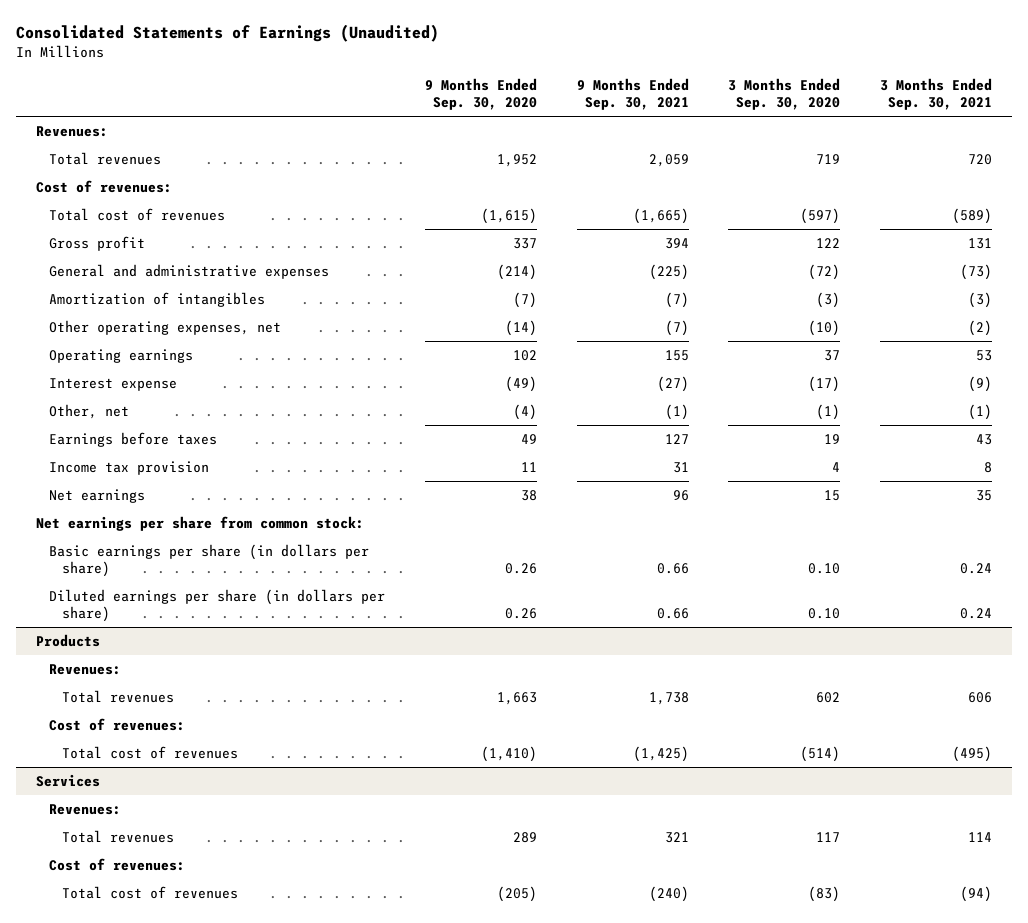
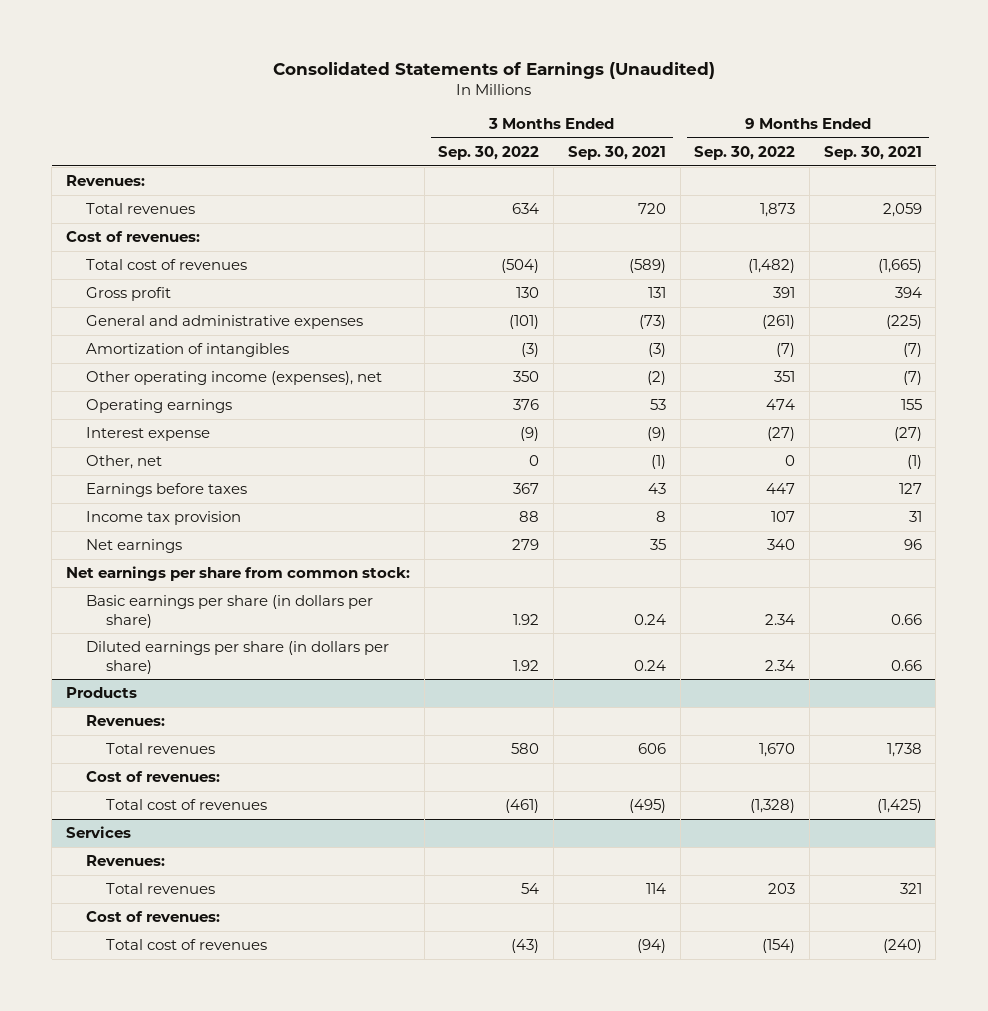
- | 9 Months Ended Sep. 30, 2020 | 9 Months Ended Sep. 30, 2021 | 3 Months Ended Sep. 30, 2020 | 3 Months Ended Sep. 30, 2021
+ | 3 Months Ended Sep. 30, 2022 | 3 Months Ended Sep. 30, 2021 | 9 Months Ended Sep. 30, 2022 | 9 Months Ended Sep. 30, 2021
- Other operating expenses, net | (14) | (7) | (10) | (2)
+ Other operating income (expenses), net | 350 | (2) | 351 | (7)

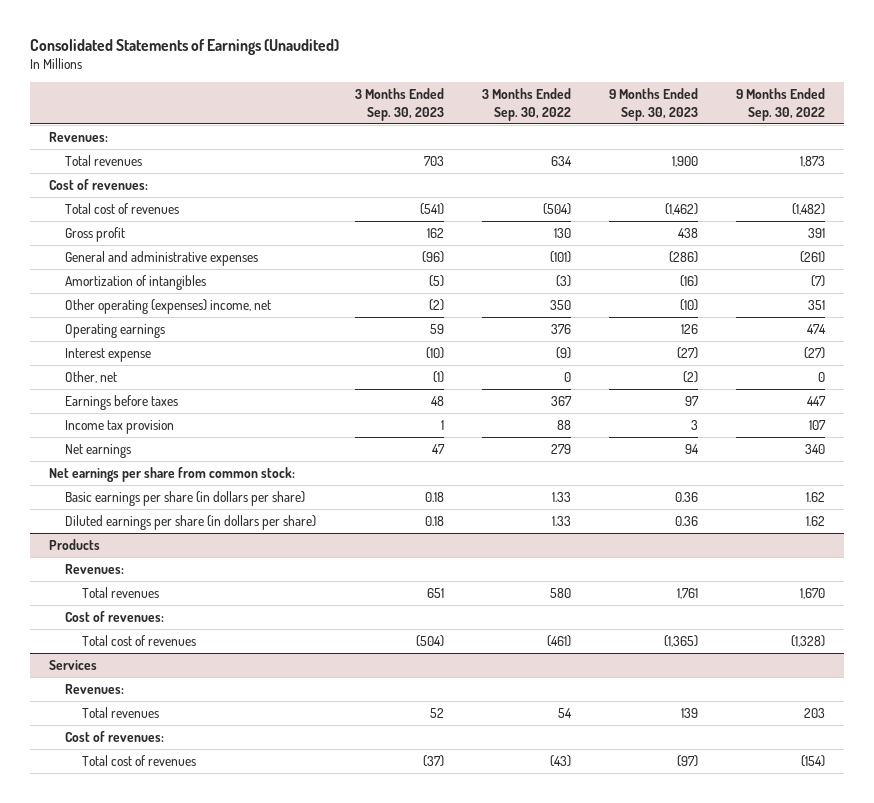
- | 3 Months Ended Sep. 30, 2022 | 3 Months Ended Sep. 30, 2021 | 9 Months Ended Sep. 30, 2022 | 9 Months Ended Sep. 30, 2021
+ | 3 Months Ended Sep. 30, 2023 | 3 Months Ended Sep. 30, 2022 | 9 Months Ended Sep. 30, 2023 | 9 Months Ended Sep. 30, 2022
- Other operating income (expenses), net | 350 | (2) | 351 | (7)
+ Other operating (expenses) income, net | (2) | 350 | (10) | 351
- Basic earnings per share (in dollars per share) | 1.92 | 0.24 | 2.34 | 0.66
- Diluted earnings per share (in dollars per share) | 1.92 | 0.24 | 2.34 | 0.66
+ Basic earnings per share (in dollars per share) | 0.18 | 1.33 | 0.36 | 1.62
+ Diluted earnings per share (in dollars per share) | 0.18 | 1.33 | 0.36 | 1.62

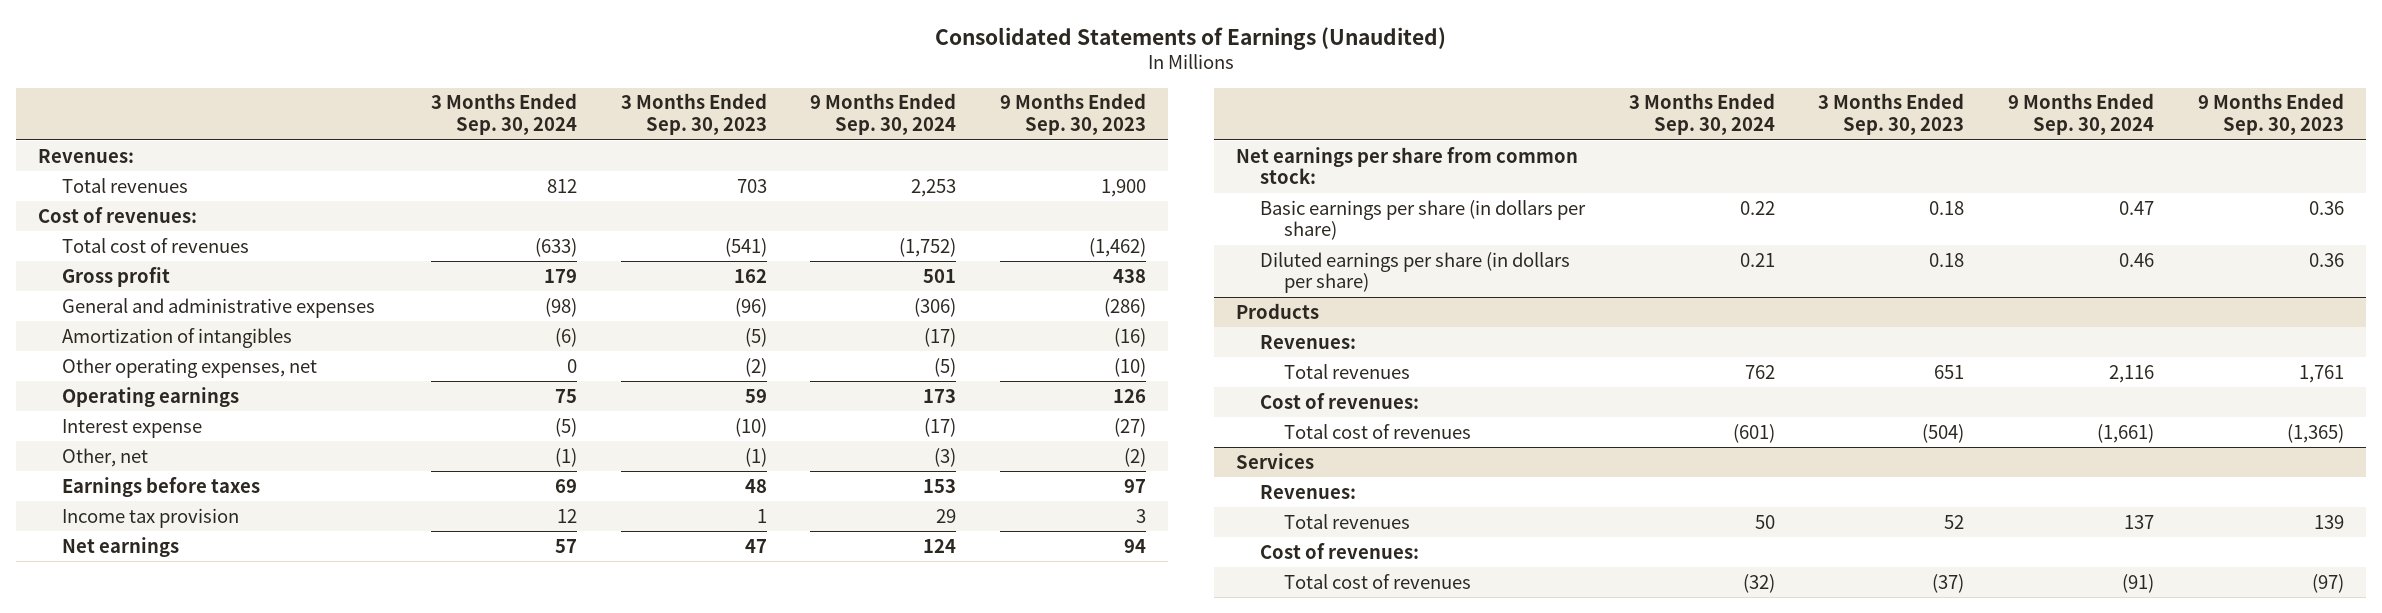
- | 3 Months Ended Sep. 30, 2023 | 3 Months Ended Sep. 30, 2022 | 9 Months Ended Sep. 30, 2023 | 9 Months Ended Sep. 30, 2022
+ | 3 Months Ended Sep. 30, 2024 | 3 Months Ended Sep. 30, 2023 | 9 Months Ended Sep. 30, 2024 | 9 Months Ended Sep. 30, 2023
- Other operating (expenses) income, net | (2) | 350 | (10) | 351
+ Other operating expenses, net | 0 | (2) | (5) | (10)

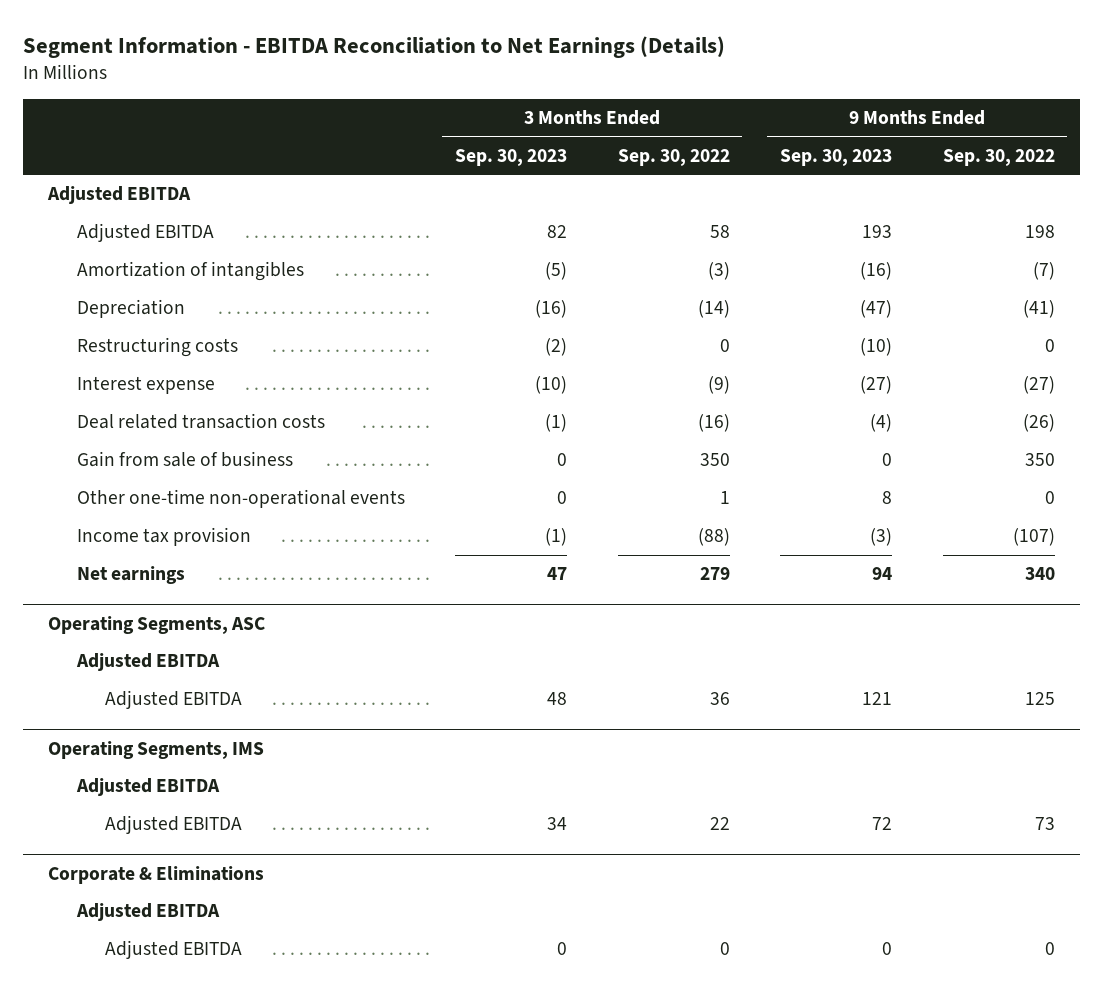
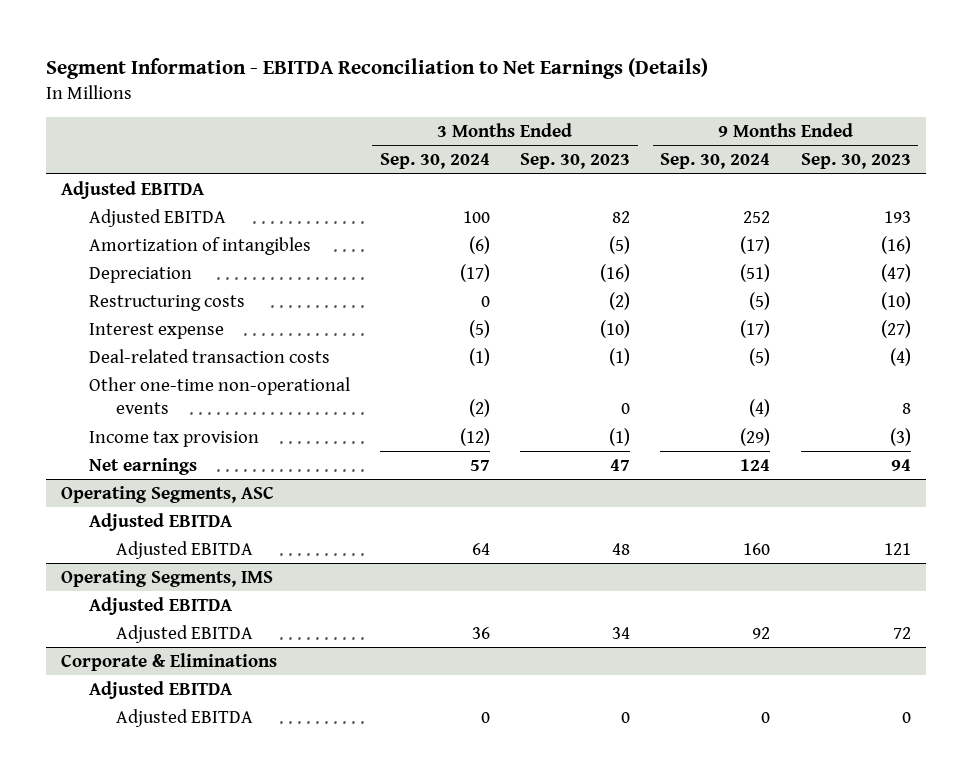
- | 3 Months Ended Sep. 30, 2023 | 3 Months Ended Sep. 30, 2022 | 9 Months Ended Sep. 30, 2023 | 9 Months Ended Sep. 30, 2022
+ | 3 Months Ended Sep. 30, 2024 | 3 Months Ended Sep. 30, 2023 | 9 Months Ended Sep. 30, 2024 | 9 Months Ended Sep. 30, 2023
- Deal related transaction costs | (1) | (16) | (4) | (26)
- Gain from sale of business | 0 | 350 | 0 | 350
+ Deal-related transaction costs | (1) | (1) | (5) | (4)

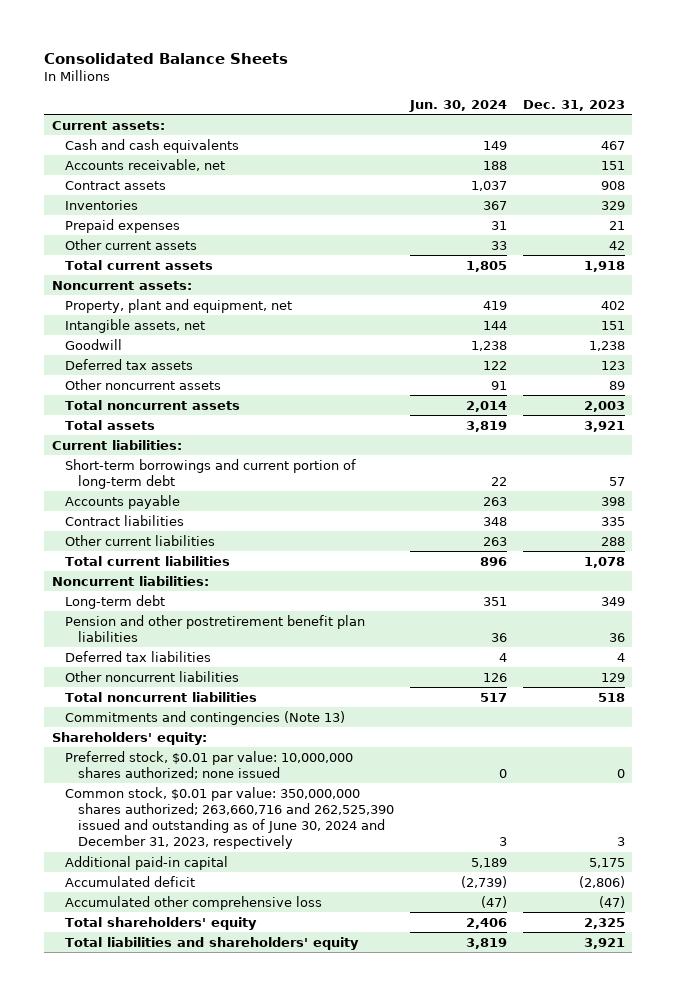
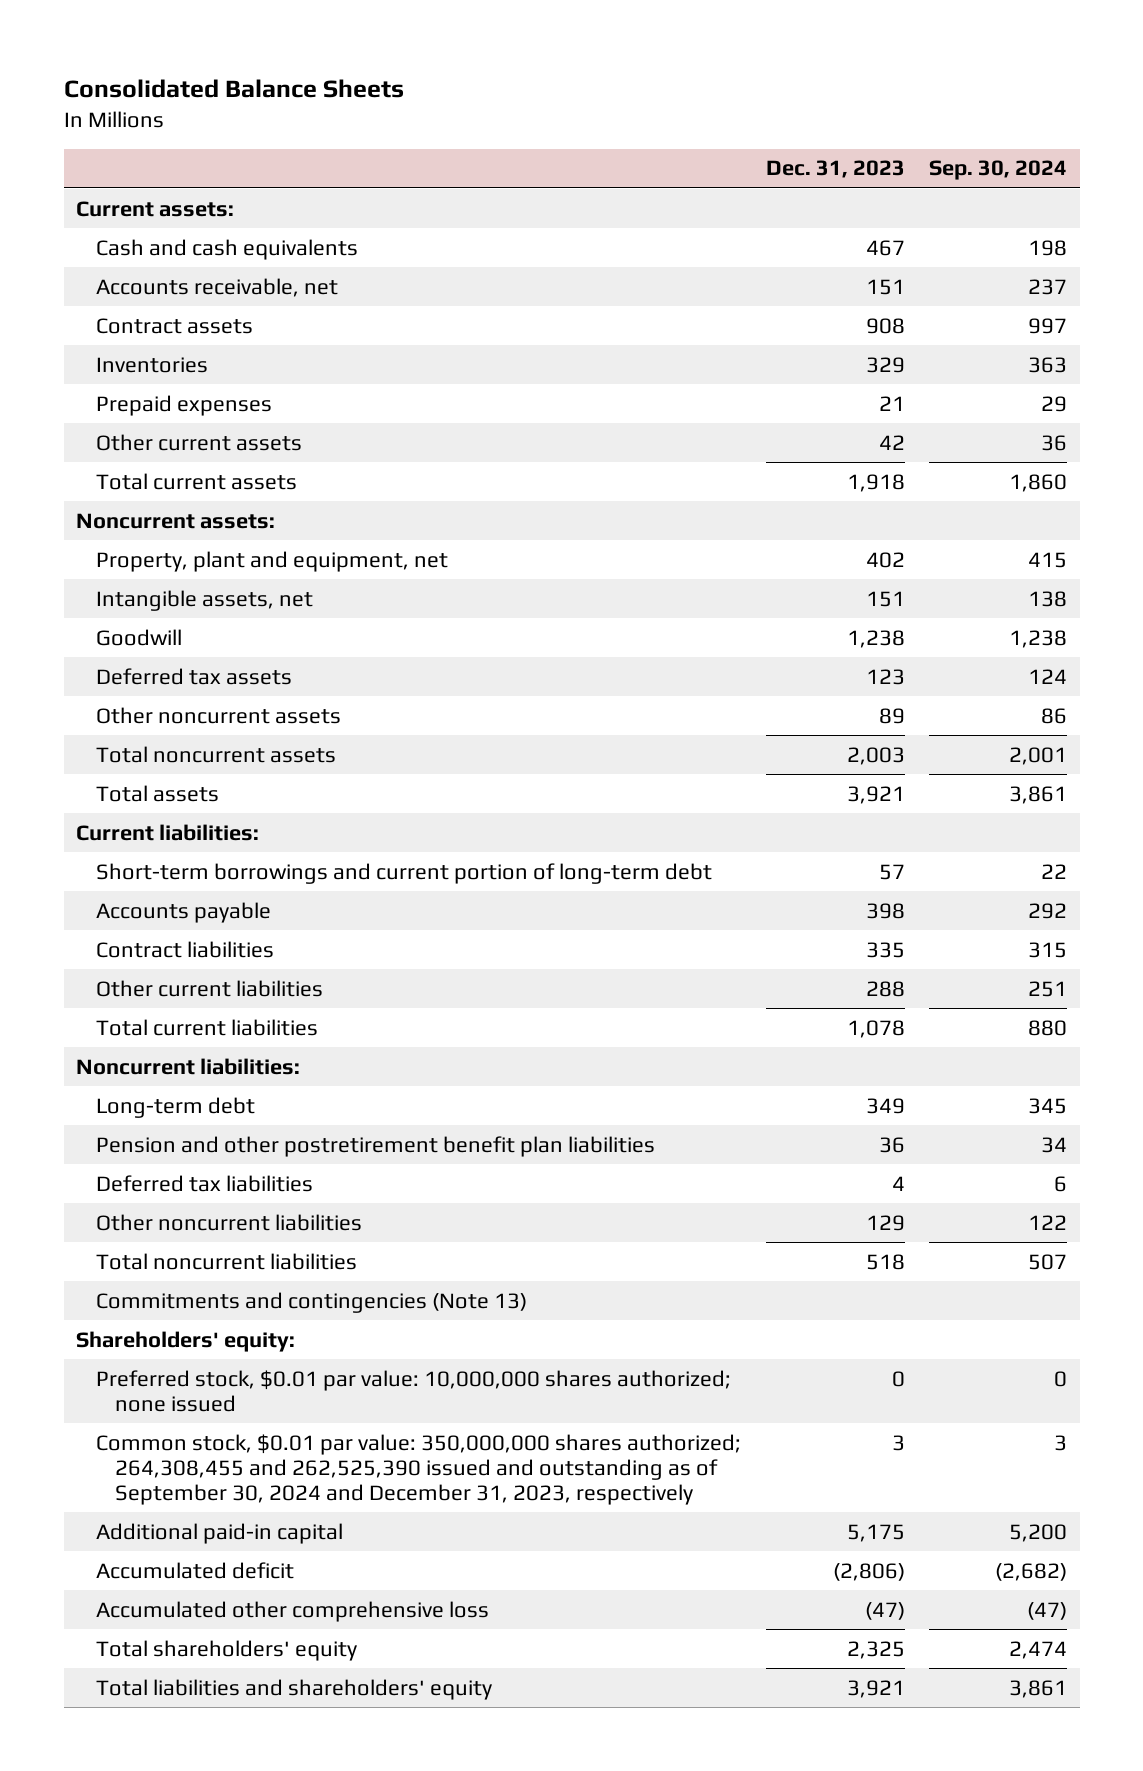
- | Jun. 30, 2024 | Dec. 31, 2023
+ | Dec. 31, 2023 | Sep. 30, 2024
- Common stock, $0.01 par value: 350,000,000 shares authorized; 263,660,716 and 262,525,390 issued and outstanding as of June 30, 2024 and December 31, 2023, respectively | 3 | 3
+ Common stock, $0.01 par value: 350,000,000 shares authorized; 264,308,455 and 262,525,390 issued and outstanding as of September 30, 2024 and December 31, 2023, respectively | 3 | 3

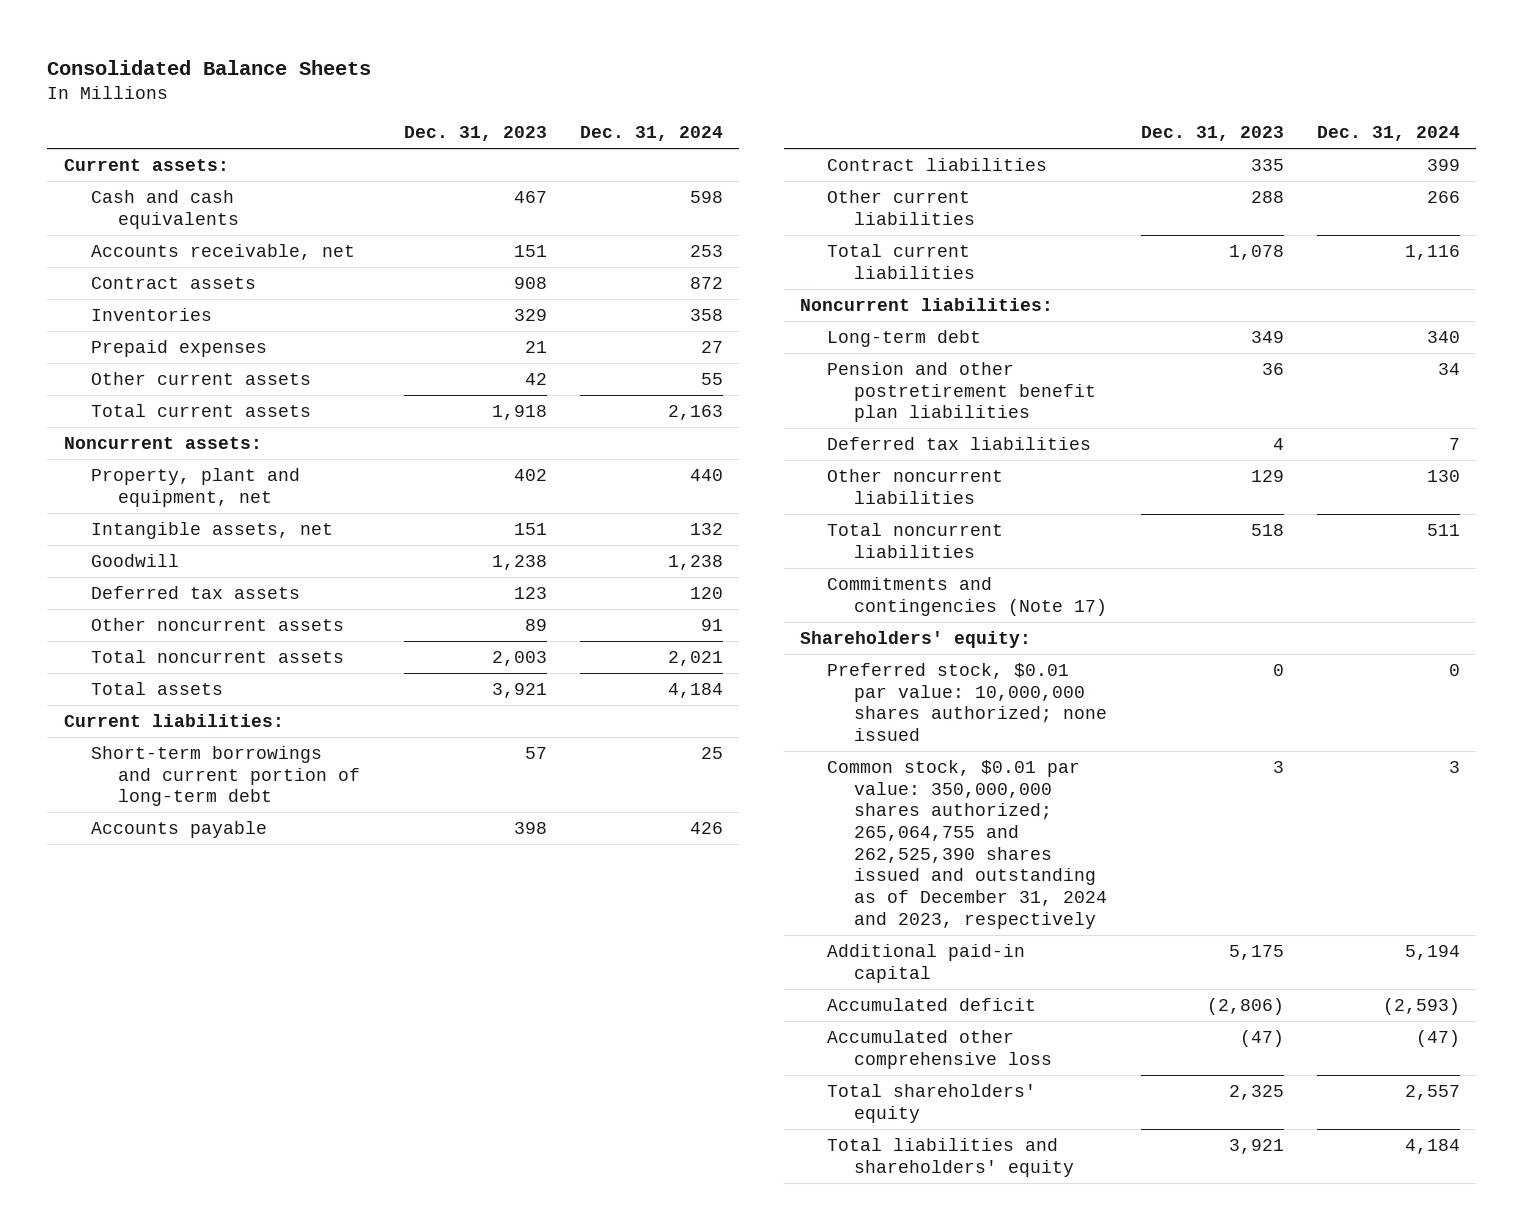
- | Dec. 31, 2023 | Sep. 30, 2024
+ | Dec. 31, 2023 | Dec. 31, 2024
- Commitments and contingencies (Note 13)
+ Commitments and contingencies (Note 17)
- Common stock, $0.01 par value: 350,000,000 shares authorized; 264,308,455 and 262,525,390 issued and outstanding as of September 30, 2024 and December 31, 2023, respectively | 3 | 3
+ Common stock, $0.01 par value: 350,000,000 shares authorized; 265,064,755 and 262,525,390 shares issued and outstanding as of December 31, 2024 and 2023, respectively | 3 | 3

